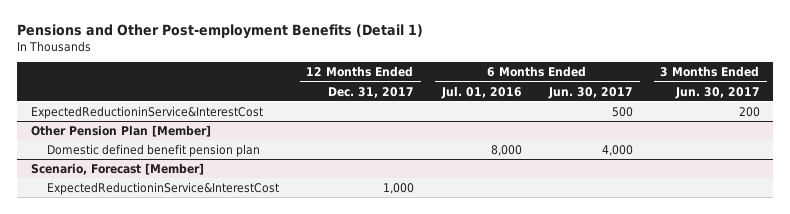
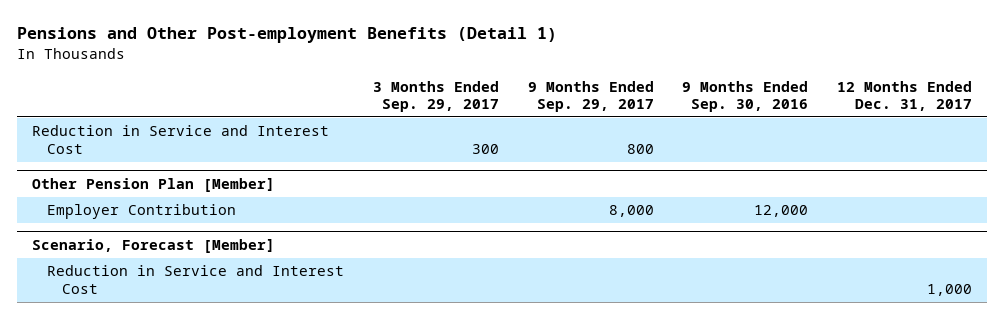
- | 12 Months Ended Dec. 31, 2017 | 6 Months Ended Jul. 01, 2016 | 6 Months Ended Jun. 30, 2017 | 3 Months Ended Jun. 30, 2017
+ | 3 Months Ended Sep. 29, 2017 | 9 Months Ended Sep. 29, 2017 | 9 Months Ended Sep. 30, 2016 | 12 Months Ended Dec. 31, 2017
- ExpectedReductioninService&InterestCost | | | 500 | 200
+ Reduction in Service and Interest Cost | 300 | 800 | |
@ Other Pension Plan [Member]
- Domestic defined benefit pension plan | | 8,000 | 4,000 |
+ Employer Contribution | | 8,000 | 12,000 |
@ Scenario, Forecast [Member]
- ExpectedReductioninService&InterestCost | 1,000 | | |
+ Reduction in Service and Interest Cost | | | | 1,000

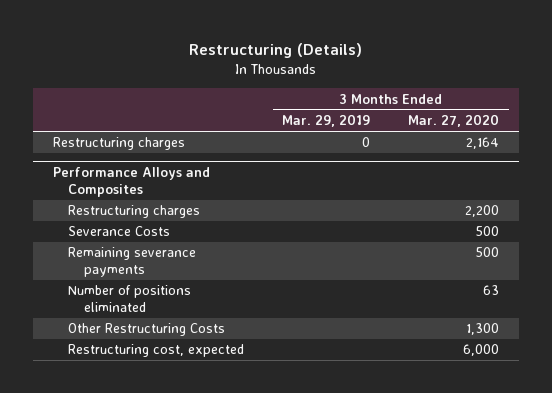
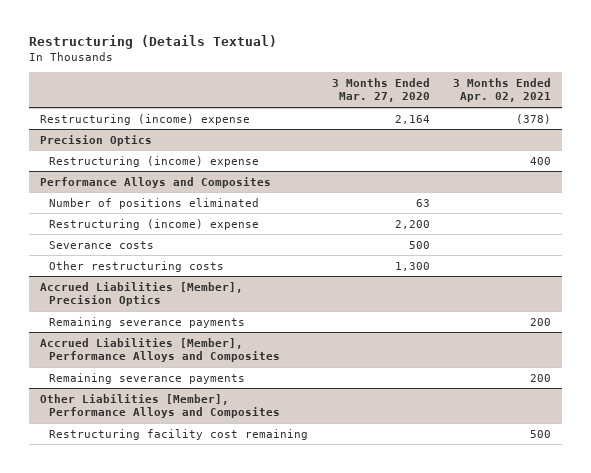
- Restructuring (Details)
+ Restructuring (Details Textual)
- | 3 Months Ended Mar. 29, 2019 | 3 Months Ended Mar. 27, 2020
+ | 3 Months Ended Mar. 27, 2020 | 3 Months Ended Apr. 02, 2021
- Restructuring charges | 0 | 2,164
+ Restructuring (income) expense | 2,164 | (378)
+ Precision Optics
+ Restructuring (income) expense | | 400
@ Performance Alloys and Composites
- Restructuring charges | | 2,200
- Severance Costs | | 500
- Remaining severance payments | | 500
- Other Restructuring Costs | | 1,300
- Restructuring cost, expected | | 6,000
+ Restructuring (income) expense | 2,200 |
+ Severance costs | 500 |
+ Other restructuring costs | 1,300 |
+ Accrued Liabilities [Member], Precision Optics
+ Remaining severance payments | | 200
+ Accrued Liabilities [Member], Performance Alloys and Composites
+ Remaining severance payments | | 200
+ Other Liabilities [Member], Performance Alloys and Composites
+ Restructuring facility cost remaining | | 500

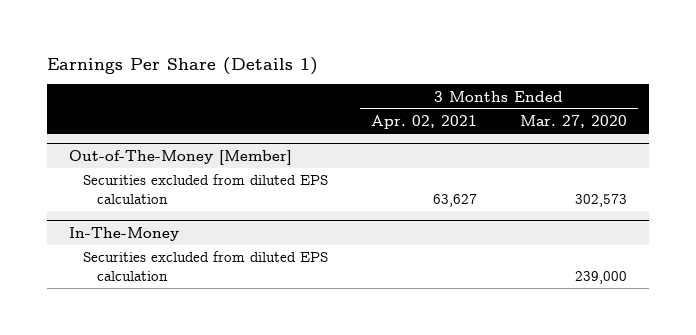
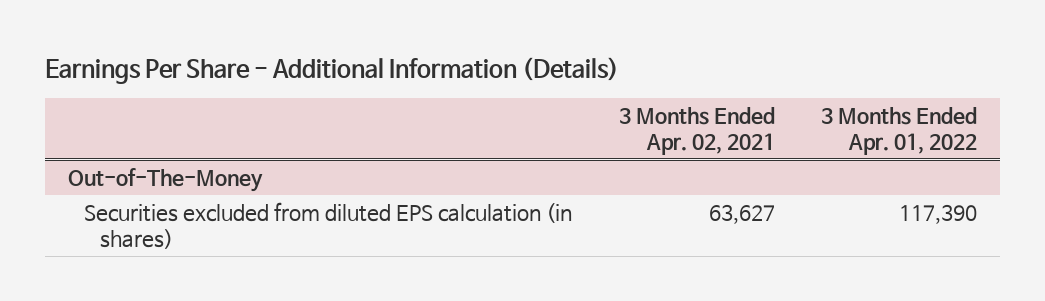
- Earnings Per Share (Details 1)
+ Earnings Per Share - Additional Information (Details)
- | 3 Months Ended Apr. 02, 2021 | 3 Months Ended Mar. 27, 2020
+ | 3 Months Ended Apr. 02, 2021 | 3 Months Ended Apr. 01, 2022
- Out-of-The-Money [Member]
- Securities excluded from diluted EPS calculation | 63,627 | 302,573
- In-The-Money
- Securities excluded from diluted EPS calculation | | 239,000
+ Out-of-The-Money
+ Securities excluded from diluted EPS calculation (in shares) | 63,627 | 117,390

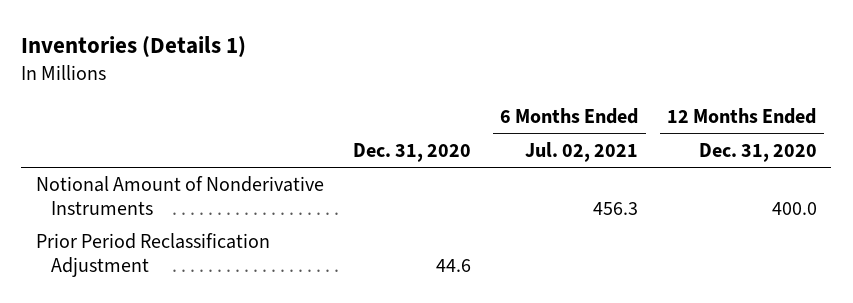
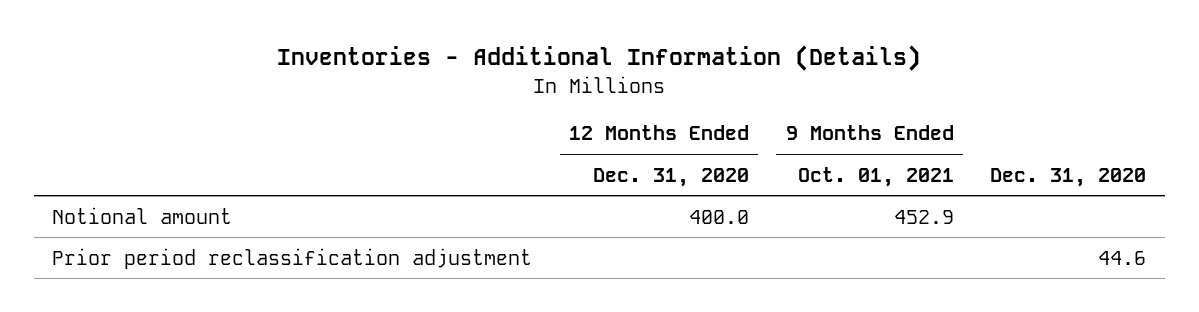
- Inventories (Details 1)
+ Inventories - Additional Information (Details)
- | Dec. 31, 2020 | 6 Months Ended Jul. 02, 2021 | 12 Months Ended Dec. 31, 2020
+ | 12 Months Ended Dec. 31, 2020 | 9 Months Ended Oct. 01, 2021 | Dec. 31, 2020
- Notional Amount of Nonderivative Instruments | | 456.3 | 400.0
- Prior Period Reclassification Adjustment | 44.6 | |
+ Notional amount | 400.0 | 452.9 |
+ Prior period reclassification adjustment | | | 44.6

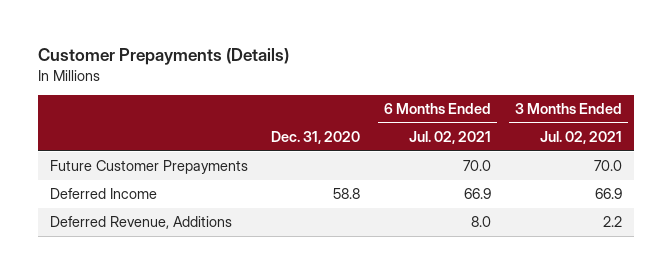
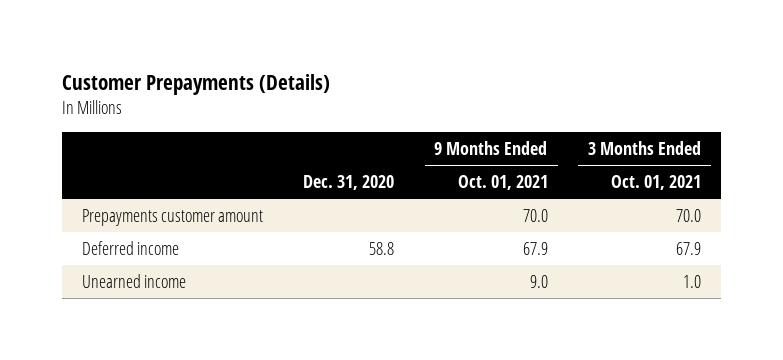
- | Dec. 31, 2020 | 6 Months Ended Jul. 02, 2021 | 3 Months Ended Jul. 02, 2021
+ | Dec. 31, 2020 | 9 Months Ended Oct. 01, 2021 | 3 Months Ended Oct. 01, 2021
- Future Customer Prepayments | | 70.0 | 70.0
- Deferred Income | 58.8 | 66.9 | 66.9
- Deferred Revenue, Additions | | 8.0 | 2.2
+ Prepayments customer amount | | 70.0 | 70.0
+ Deferred income | 58.8 | 67.9 | 67.9
+ Unearned income | | 9.0 | 1.0

